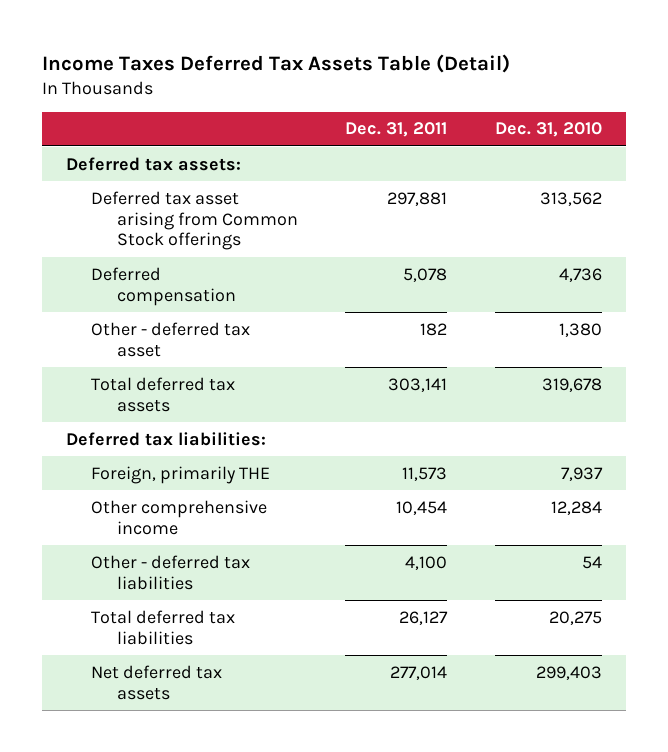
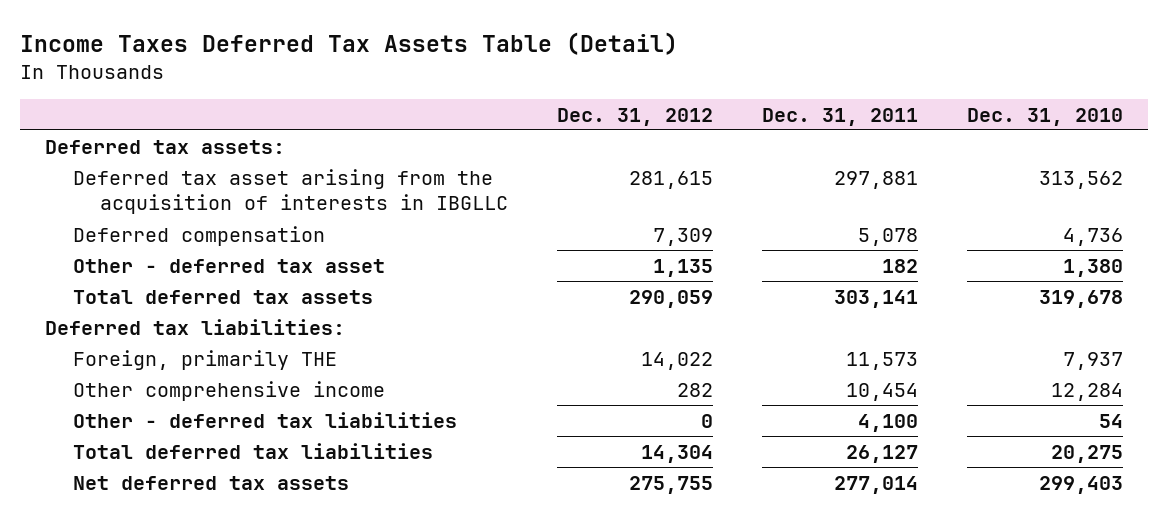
- | Dec. 31, 2011 | Dec. 31, 2010
+ | Dec. 31, 2012 | Dec. 31, 2011 | Dec. 31, 2010
- Deferred tax asset arising from Common Stock offerings | 297,881 | 313,562
+ Deferred tax asset arising from the acquisition of interests in IBGLLC | 281,615 | 297,881 | 313,562

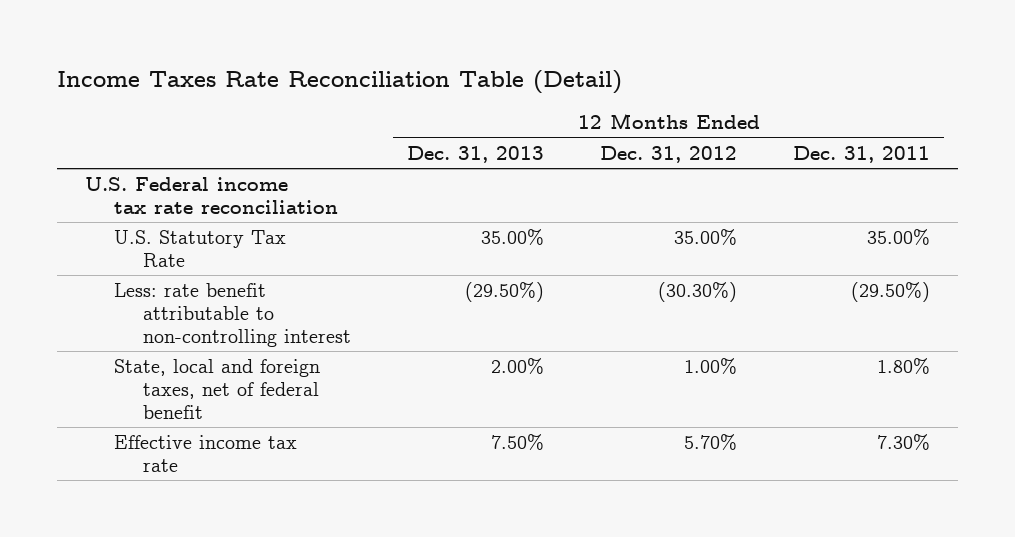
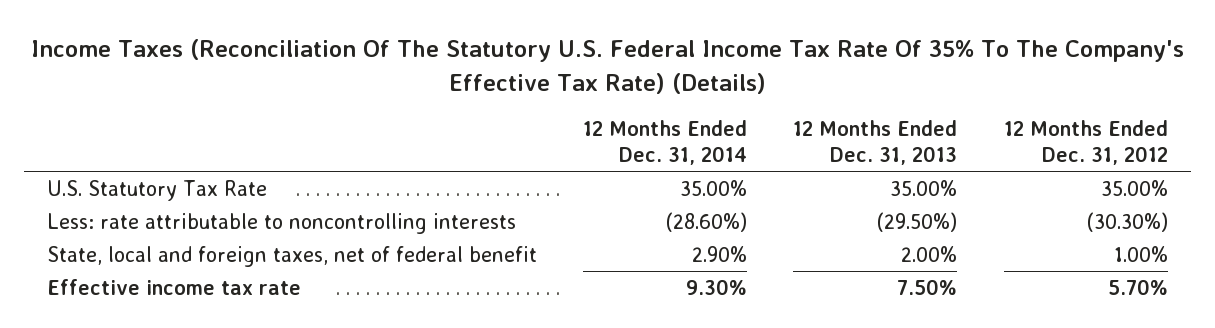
- Income Taxes Rate Reconciliation Table (Detail)
+ Income Taxes (Reconciliation Of The Statutory U.S. Federal Income Tax Rate Of 35% To The Company's Effective Tax Rate) (Details)
- | 12 Months Ended Dec. 31, 2013 | 12 Months Ended Dec. 31, 2012 | 12 Months Ended Dec. 31, 2011
+ | 12 Months Ended Dec. 31, 2014 | 12 Months Ended Dec. 31, 2013 | 12 Months Ended Dec. 31, 2012
- U.S. Federal income tax rate reconciliation
- Less: rate benefit attributable to non-controlling interest | (29.50%) | (30.30%) | (29.50%)
+ Less: rate attributable to noncontrolling interests | (28.60%) | (29.50%) | (30.30%)

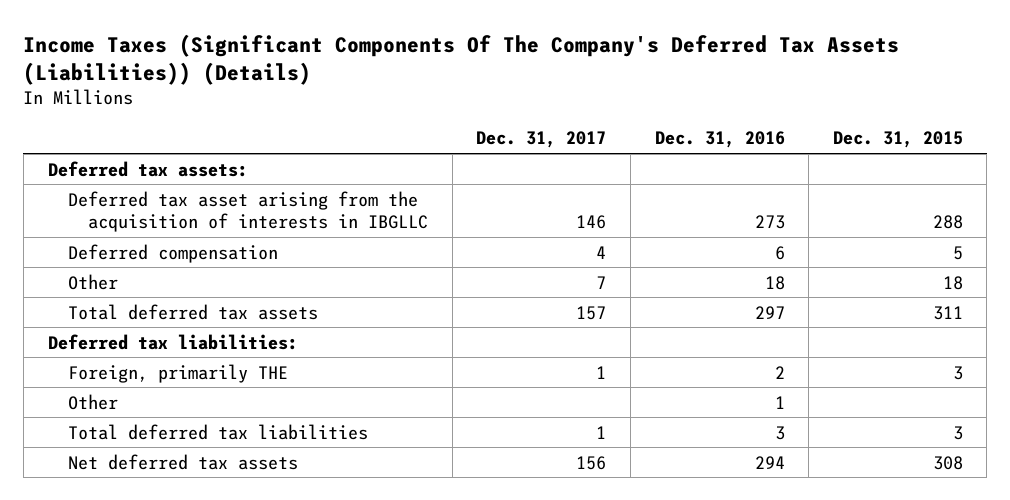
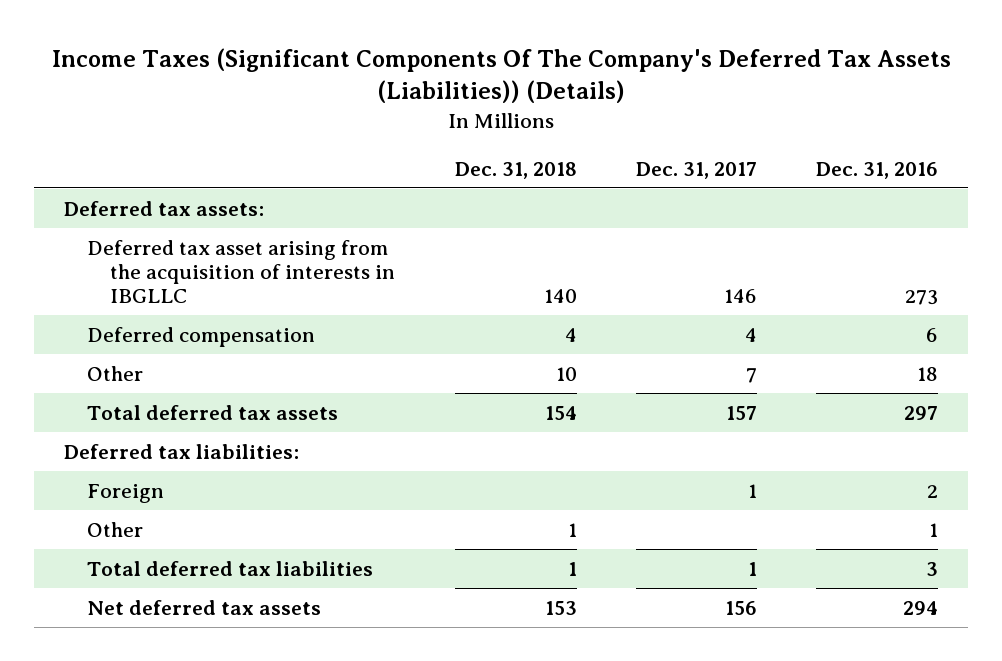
- | Dec. 31, 2017 | Dec. 31, 2016 | Dec. 31, 2015
+ | Dec. 31, 2018 | Dec. 31, 2017 | Dec. 31, 2016
- Foreign, primarily THE | 1 | 2 | 3
+ Foreign | | 1 | 2

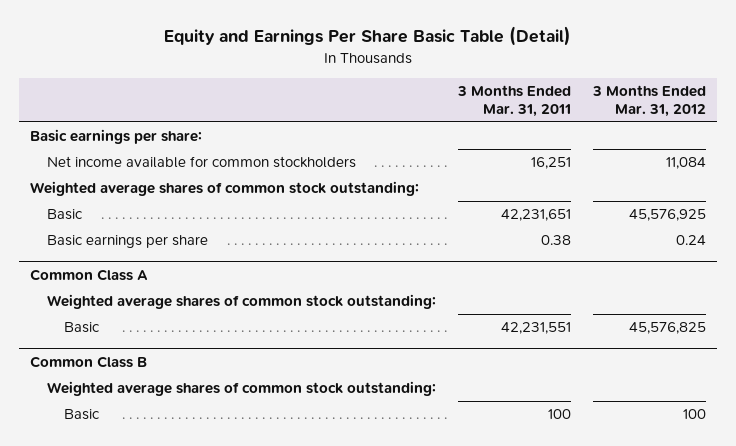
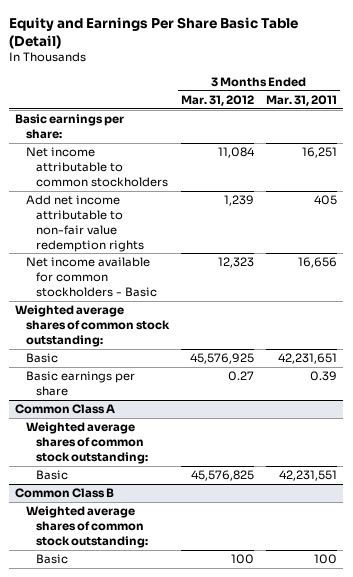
- | 3 Months Ended Mar. 31, 2011 | 3 Months Ended Mar. 31, 2012
+ | 3 Months Ended Mar. 31, 2012 | 3 Months Ended Mar. 31, 2011
- Net income available for common stockholders | 16,251 | 11,084
+ Net income attributable to common stockholders | 11,084 | 16,251
+ Add net income attributable to non-fair value redemption rights | 1,239 | 405
+ Net income available for common stockholders - Basic | 12,323 | 16,656
- Basic earnings per share | 0.38 | 0.24
+ Basic earnings per share | 0.27 | 0.39

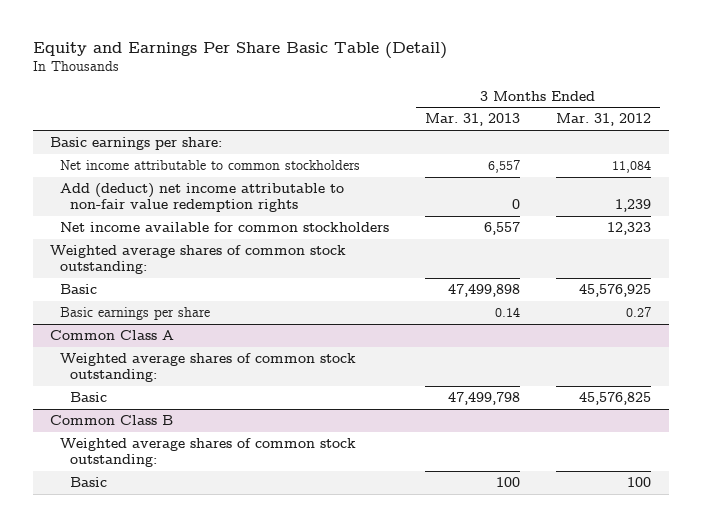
- | 3 Months Ended Mar. 31, 2012 | 3 Months Ended Mar. 31, 2011
+ | 3 Months Ended Mar. 31, 2013 | 3 Months Ended Mar. 31, 2012
- Add net income attributable to non-fair value redemption rights | 1,239 | 405
- Net income available for common stockholders - Basic | 12,323 | 16,656
+ Add (deduct) net income attributable to non-fair value redemption rights | 0 | 1,239
+ Net income available for common stockholders | 6,557 | 12,323

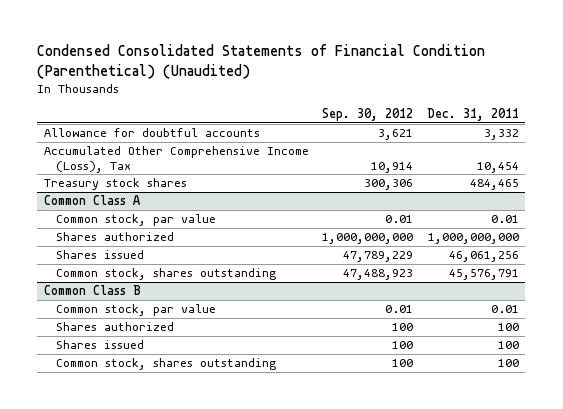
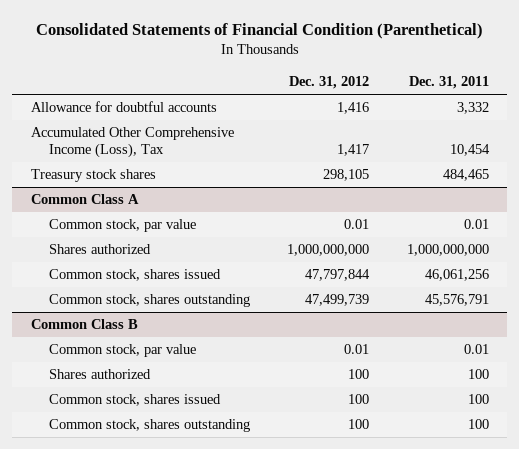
- Condensed Consolidated Statements of Financial Condition (Parenthetical) (Unaudited)
+ Consolidated Statements of Financial Condition (Parenthetical)
- | Sep. 30, 2012 | Dec. 31, 2011
+ | Dec. 31, 2012 | Dec. 31, 2011
@ Common Class A
- Shares issued | 47,789,229 | 46,061,256
+ Common stock, shares issued | 47,797,844 | 46,061,256
@ Common Class B
- Shares issued | 100 | 100
+ Common stock, shares issued | 100 | 100

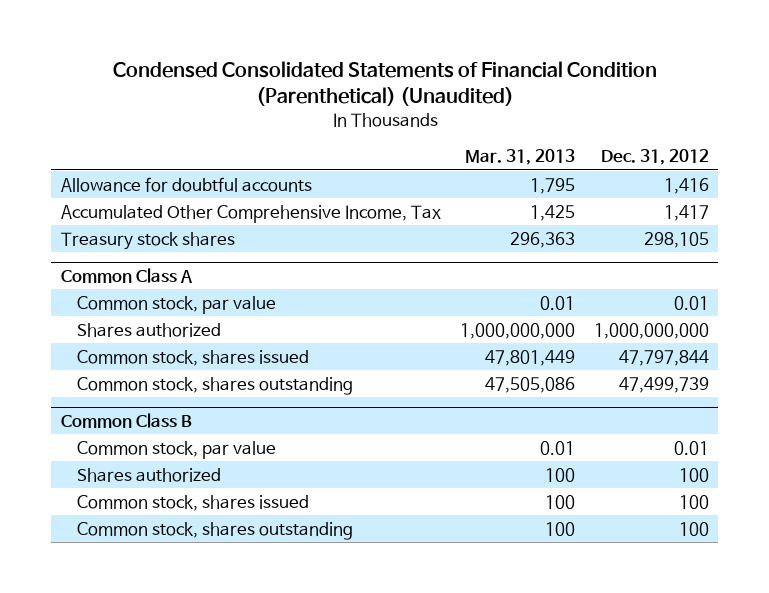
- Consolidated Statements of Financial Condition (Parenthetical)
+ Condensed Consolidated Statements of Financial Condition (Parenthetical) (Unaudited)
- | Dec. 31, 2012 | Dec. 31, 2011
+ | Mar. 31, 2013 | Dec. 31, 2012
- Accumulated Other Comprehensive Income (Loss), Tax | 1,417 | 10,454
+ Accumulated Other Comprehensive Income, Tax | 1,425 | 1,417

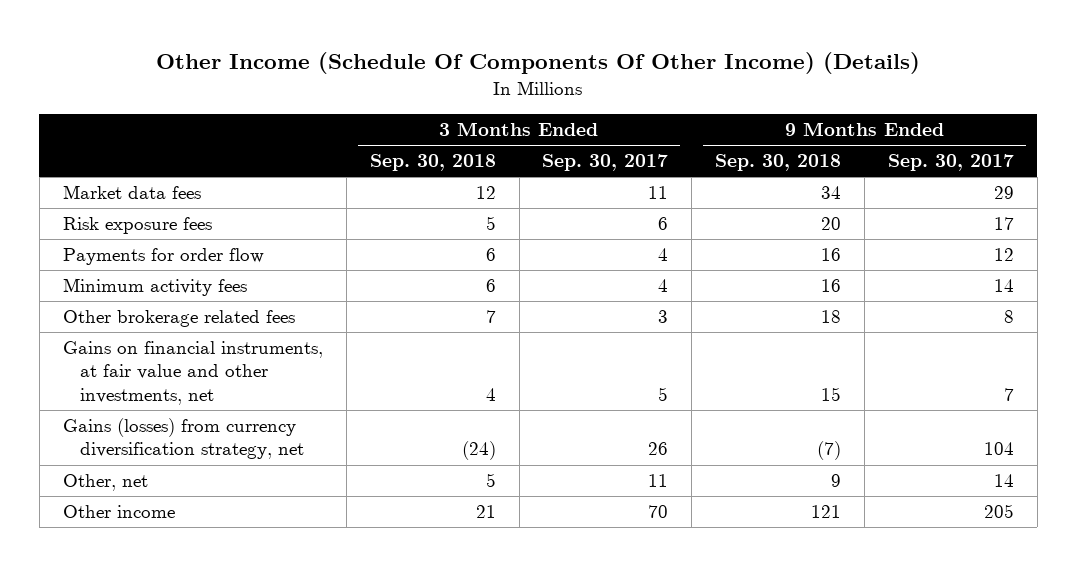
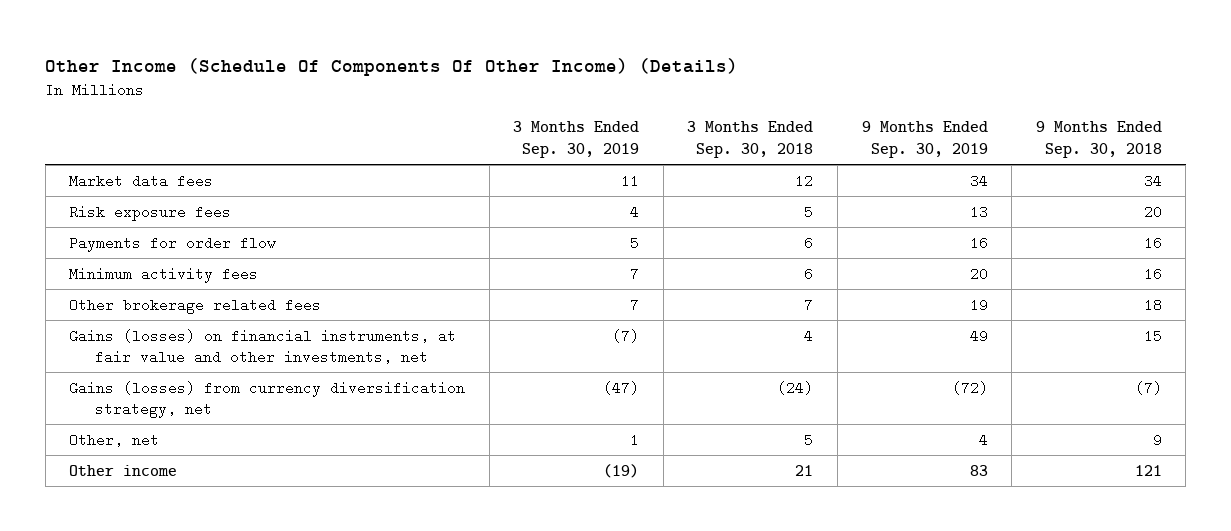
- | 3 Months Ended Sep. 30, 2018 | 3 Months Ended Sep. 30, 2017 | 9 Months Ended Sep. 30, 2018 | 9 Months Ended Sep. 30, 2017
+ | 3 Months Ended Sep. 30, 2019 | 3 Months Ended Sep. 30, 2018 | 9 Months Ended Sep. 30, 2019 | 9 Months Ended Sep. 30, 2018
- Gains on financial instruments, at fair value and other investments, net | 4 | 5 | 15 | 7
+ Gains (losses) on financial instruments, at fair value and other investments, net | (7) | 4 | 49 | 15

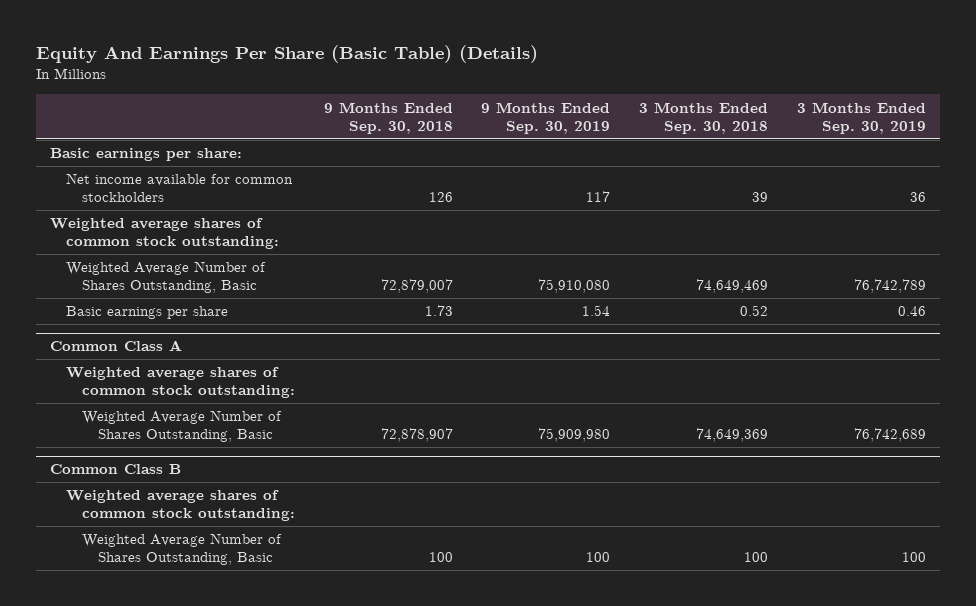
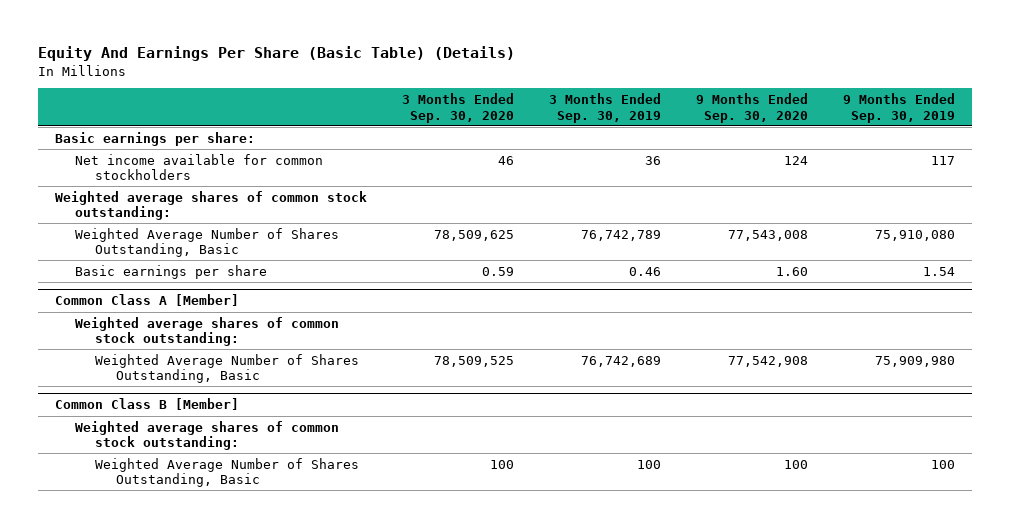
- | 9 Months Ended Sep. 30, 2018 | 9 Months Ended Sep. 30, 2019 | 3 Months Ended Sep. 30, 2018 | 3 Months Ended Sep. 30, 2019
+ | 3 Months Ended Sep. 30, 2020 | 3 Months Ended Sep. 30, 2019 | 9 Months Ended Sep. 30, 2020 | 9 Months Ended Sep. 30, 2019
- Common Class A
+ Common Class A [Member]
- Common Class B
+ Common Class B [Member]

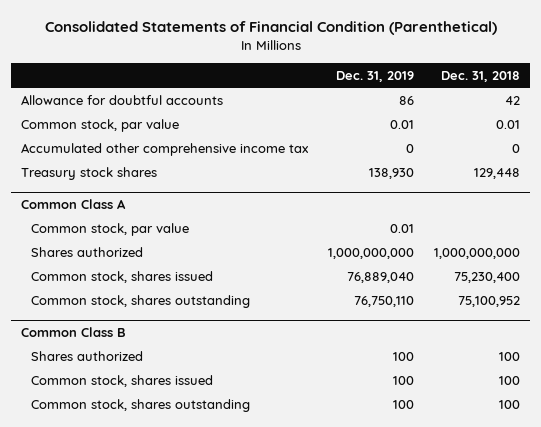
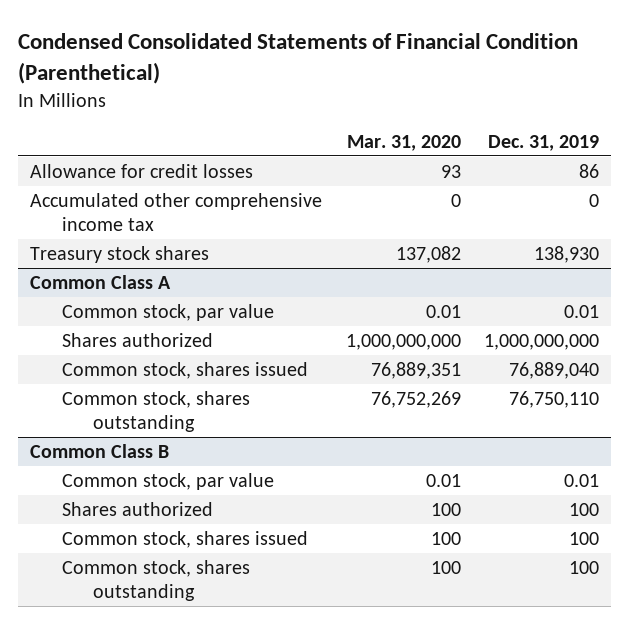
- Consolidated Statements of Financial Condition (Parenthetical)
+ Condensed Consolidated Statements of Financial Condition (Parenthetical)
- | Dec. 31, 2019 | Dec. 31, 2018
+ | Mar. 31, 2020 | Dec. 31, 2019
- Allowance for doubtful accounts | 86 | 42
- Common stock, par value | 0.01 | 0.01
+ Allowance for credit losses | 93 | 86
@ Common Class B
+ Common stock, par value | 0.01 | 0.01

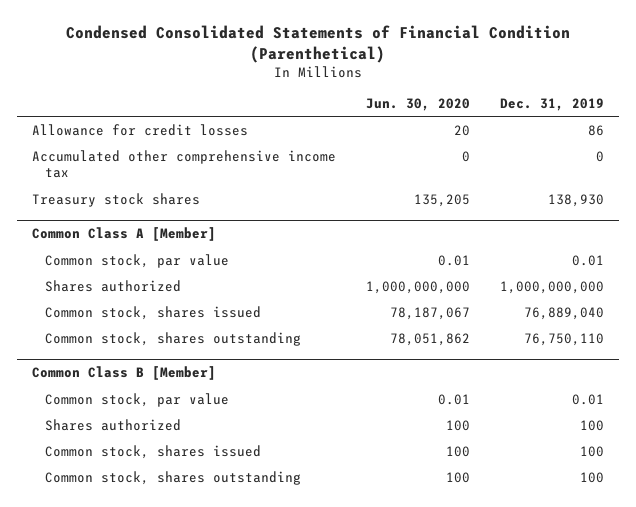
- | Mar. 31, 2020 | Dec. 31, 2019
+ | Jun. 30, 2020 | Dec. 31, 2019
- Common Class A
+ Common Class A [Member]
- Common Class B
+ Common Class B [Member]

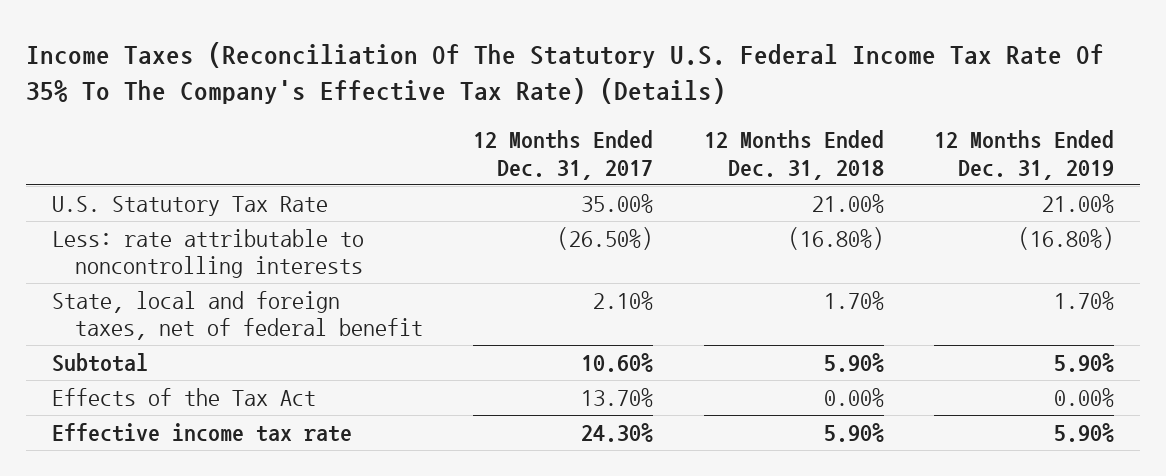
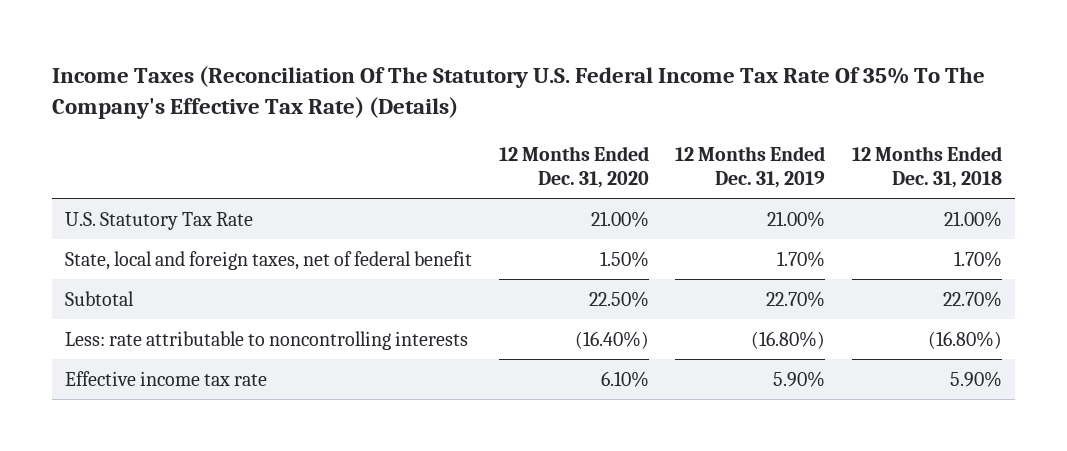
- | 12 Months Ended Dec. 31, 2017 | 12 Months Ended Dec. 31, 2018 | 12 Months Ended Dec. 31, 2019
+ | 12 Months Ended Dec. 31, 2020 | 12 Months Ended Dec. 31, 2019 | 12 Months Ended Dec. 31, 2018
- Subtotal | 10.60% | 5.90% | 5.90%
- Effects of the Tax Act | 13.70% | 0.00% | 0.00%
+ Subtotal | 22.50% | 22.70% | 22.70%
moved down: Less: rate attributable to noncontrolling interests | (16.40%) | (16.80%) | (16.80%)

